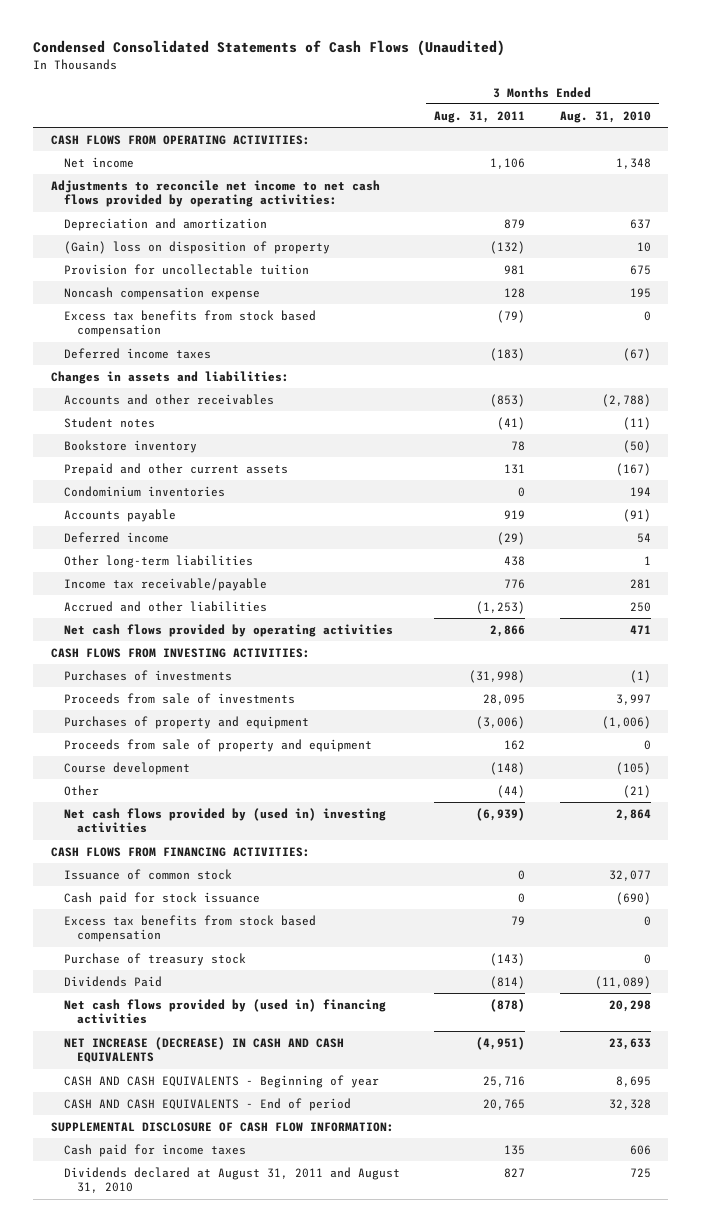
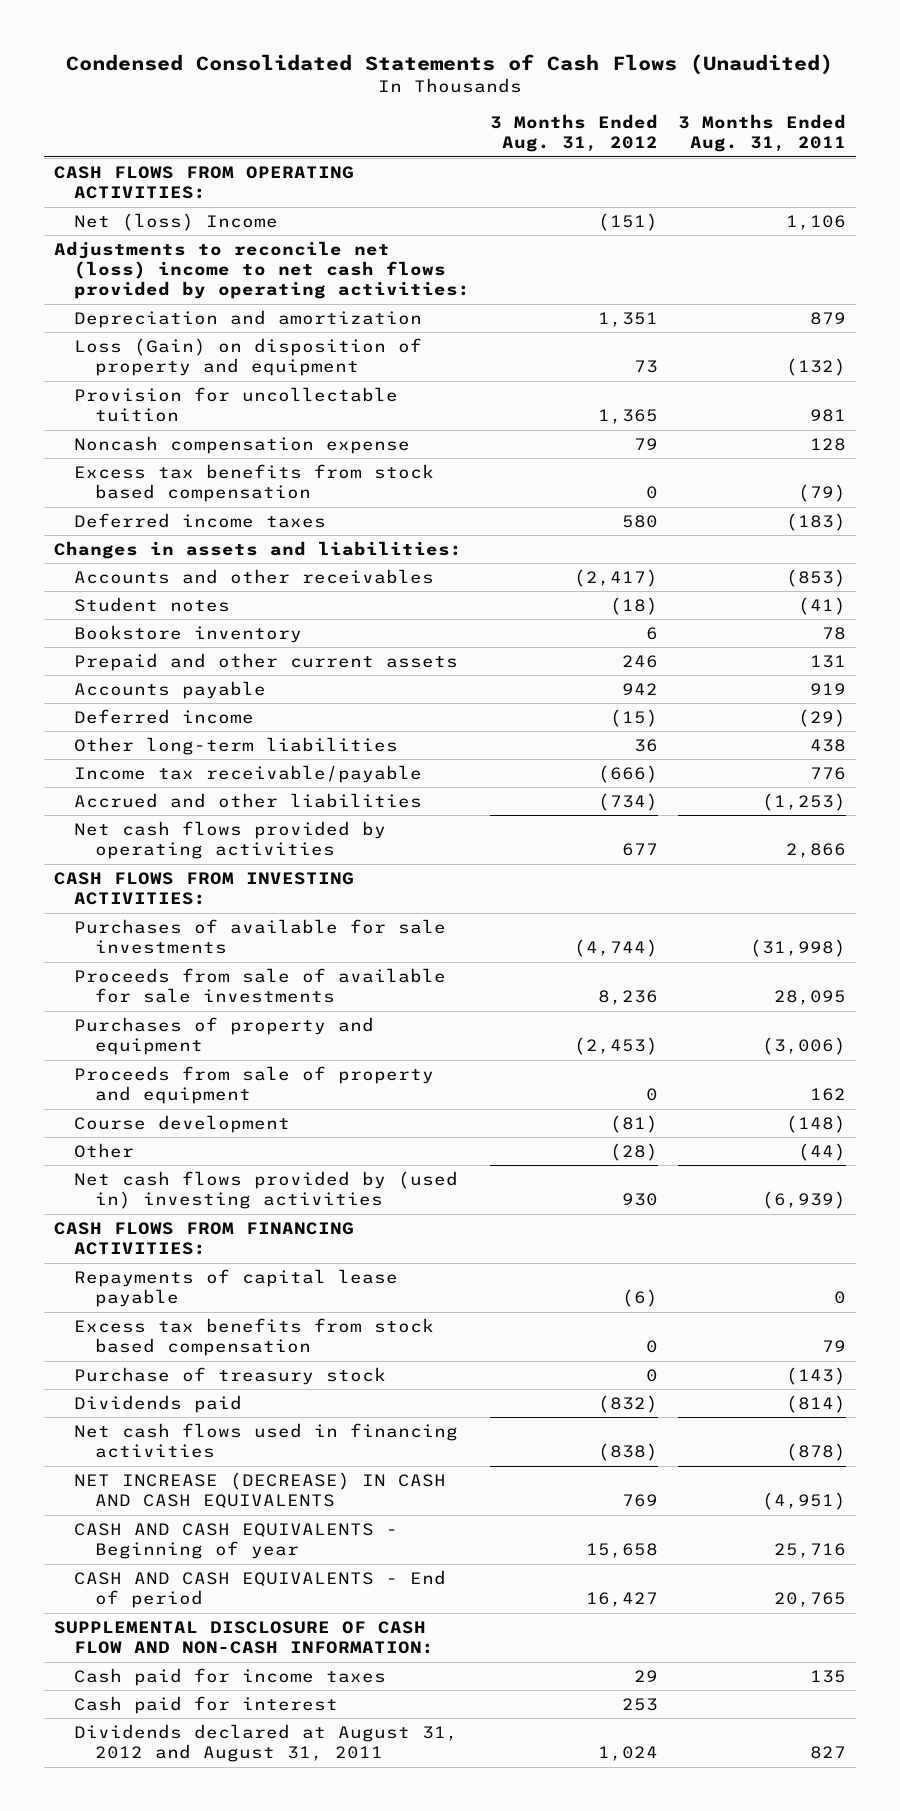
- | 3 Months Ended Aug. 31, 2011 | 3 Months Ended Aug. 31, 2010
+ | 3 Months Ended Aug. 31, 2012 | 3 Months Ended Aug. 31, 2011
- Net income | 1,106 | 1,348
- Adjustments to reconcile net income to net cash flows provided by operating activities:
+ Net (loss) Income | (151) | 1,106
+ Adjustments to reconcile net (loss) income to net cash flows provided by operating activities:
- (Gain) loss on disposition of property | (132) | 10
+ Loss (Gain) on disposition of property and equipment | 73 | (132)
- Condominium inventories | 0 | 194
- Purchases of investments | (31,998) | (1)
- Proceeds from sale of investments | 28,095 | 3,997
+ Purchases of available for sale investments | (4,744) | (31,998)
+ Proceeds from sale of available for sale investments | 8,236 | 28,095
- Issuance of common stock | 0 | 32,077
- Cash paid for stock issuance | 0 | (690)
+ Repayments of capital lease payable | (6) | 0
- Dividends Paid | (814) | (11,089)
- Net cash flows provided by (used in) financing activities | (878) | 20,298
+ Dividends paid | (832) | (814)
+ Net cash flows used in financing activities | (838) | (878)
- SUPPLEMENTAL DISCLOSURE OF CASH FLOW INFORMATION:
+ SUPPLEMENTAL DISCLOSURE OF CASH FLOW AND NON-CASH INFORMATION:
- Dividends declared at August 31, 2011 and August 31, 2010 | 827 | 725
+ Cash paid for interest | 253 |
+ Dividends declared at August 31, 2012 and August 31, 2011 | 1,024 | 827

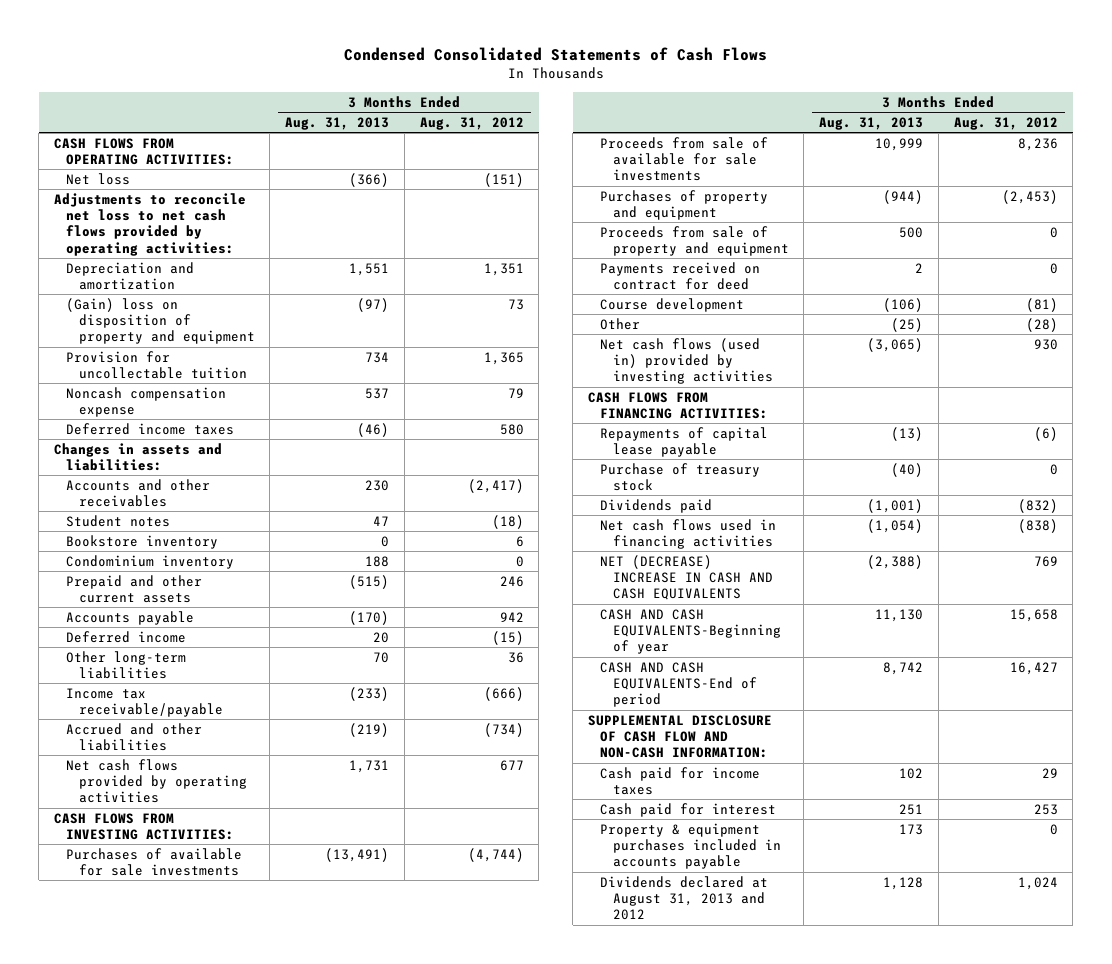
- Condensed Consolidated Statements of Cash Flows (Unaudited)
+ Condensed Consolidated Statements of Cash Flows
- | 3 Months Ended Aug. 31, 2012 | 3 Months Ended Aug. 31, 2011
+ | 3 Months Ended Aug. 31, 2013 | 3 Months Ended Aug. 31, 2012
- Net (loss) Income | (151) | 1,106
- Adjustments to reconcile net (loss) income to net cash flows provided by operating activities:
+ Net loss | (366) | (151)
+ Adjustments to reconcile net loss to net cash flows provided by operating activities:
- Loss (Gain) on disposition of property and equipment | 73 | (132)
+ (Gain) loss on disposition of property and equipment | (97) | 73
- Excess tax benefits from stock based compensation | 0 | (79)
+ Condominium inventory | 188 | 0
+ Payments received on contract for deed | 2 | 0
- Net cash flows provided by (used in) investing activities | 930 | (6,939)
+ Net cash flows (used in) provided by investing activities | (3,065) | 930
- Excess tax benefits from stock based compensation | 0 | 79
- NET INCREASE (DECREASE) IN CASH AND CASH EQUIVALENTS | 769 | (4,951)
- CASH AND CASH EQUIVALENTS - Beginning of year | 15,658 | 25,716
- CASH AND CASH EQUIVALENTS - End of period | 16,427 | 20,765
+ NET (DECREASE) INCREASE IN CASH AND CASH EQUIVALENTS | (2,388) | 769
+ CASH AND CASH EQUIVALENTS-Beginning of year | 11,130 | 15,658
+ CASH AND CASH EQUIVALENTS-End of period | 8,742 | 16,427
- Dividends declared at August 31, 2012 and August 31, 2011 | 1,024 | 827
+ Property & equipment purchases included in accounts payable | 173 | 0
+ Dividends declared at August 31, 2013 and 2012 | 1,128 | 1,024

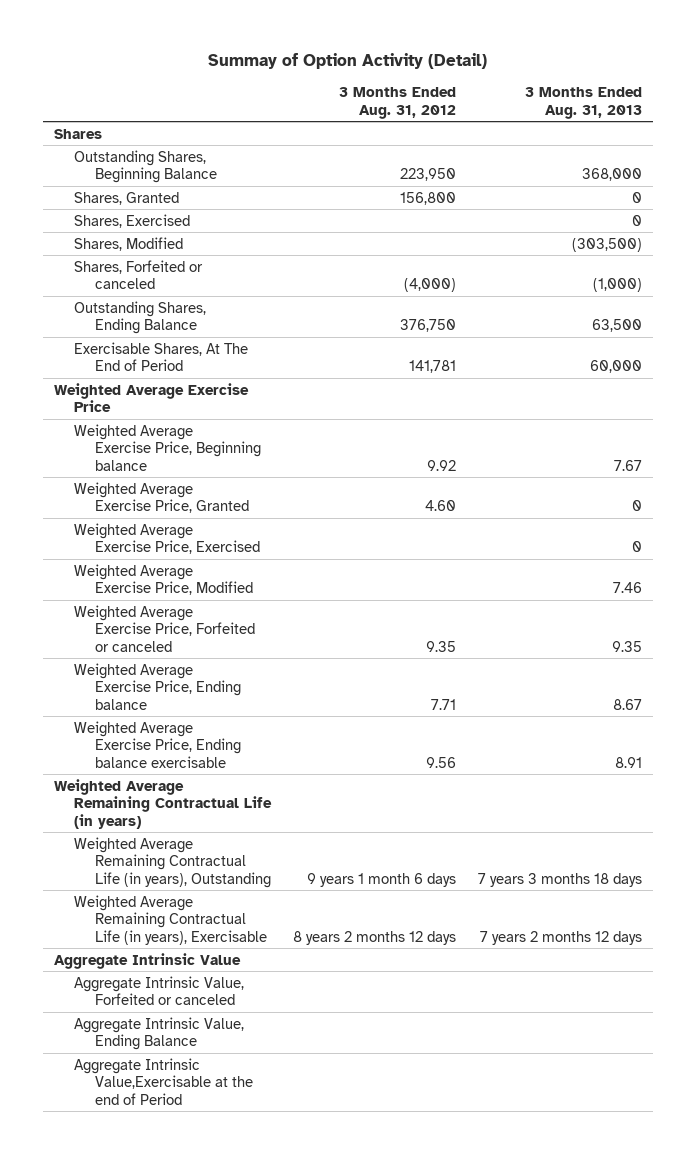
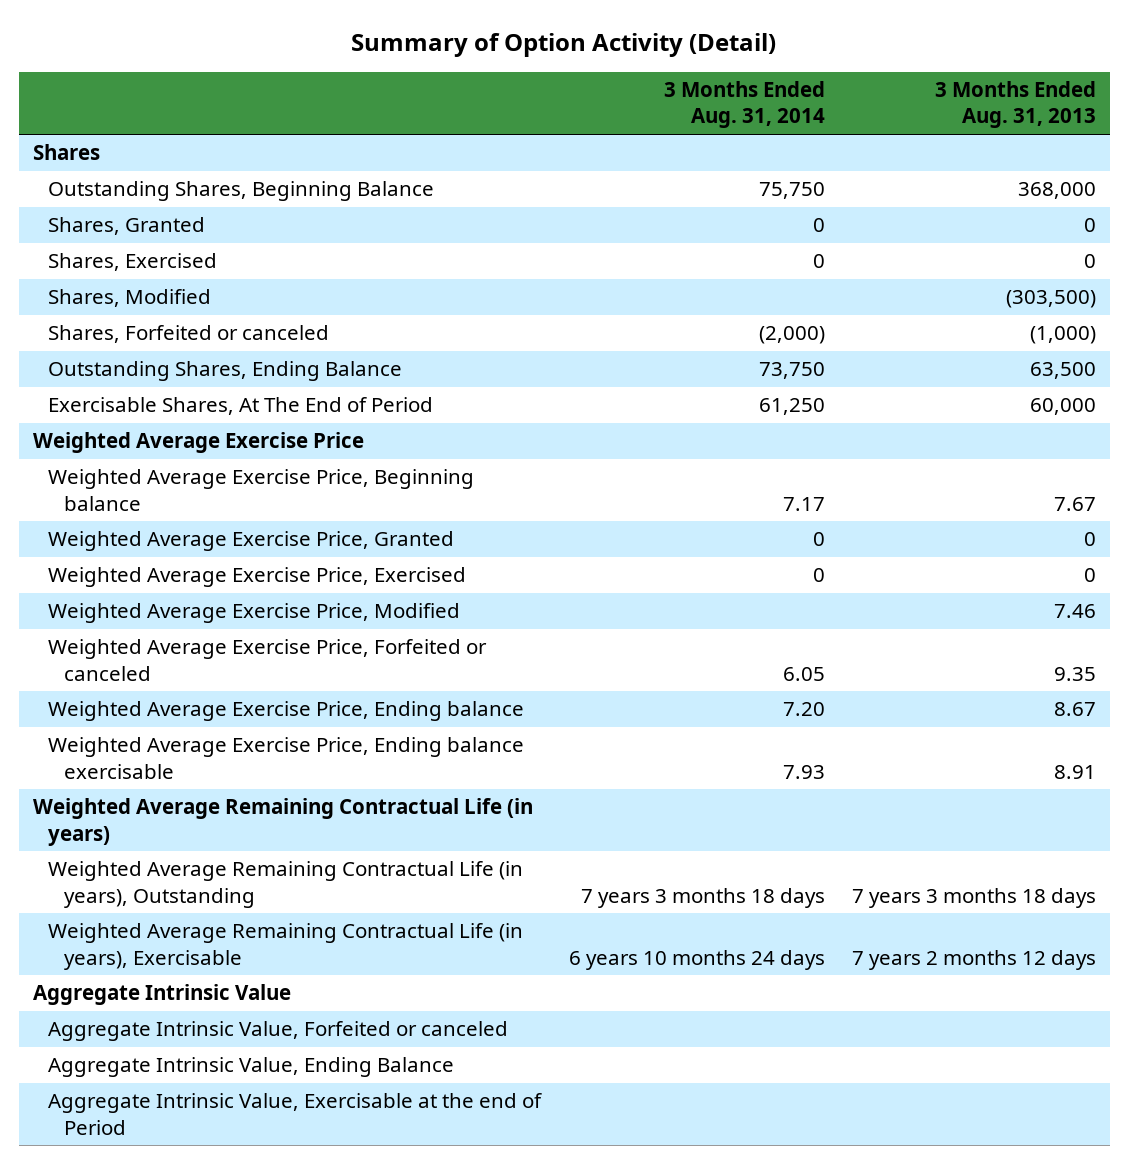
- Summay of Option Activity (Detail)
+ Summary of Option Activity (Detail)
- | 3 Months Ended Aug. 31, 2012 | 3 Months Ended Aug. 31, 2013
+ | 3 Months Ended Aug. 31, 2014 | 3 Months Ended Aug. 31, 2013
- Aggregate Intrinsic Value,Exercisable at the end of Period
+ Aggregate Intrinsic Value, Exercisable at the end of Period

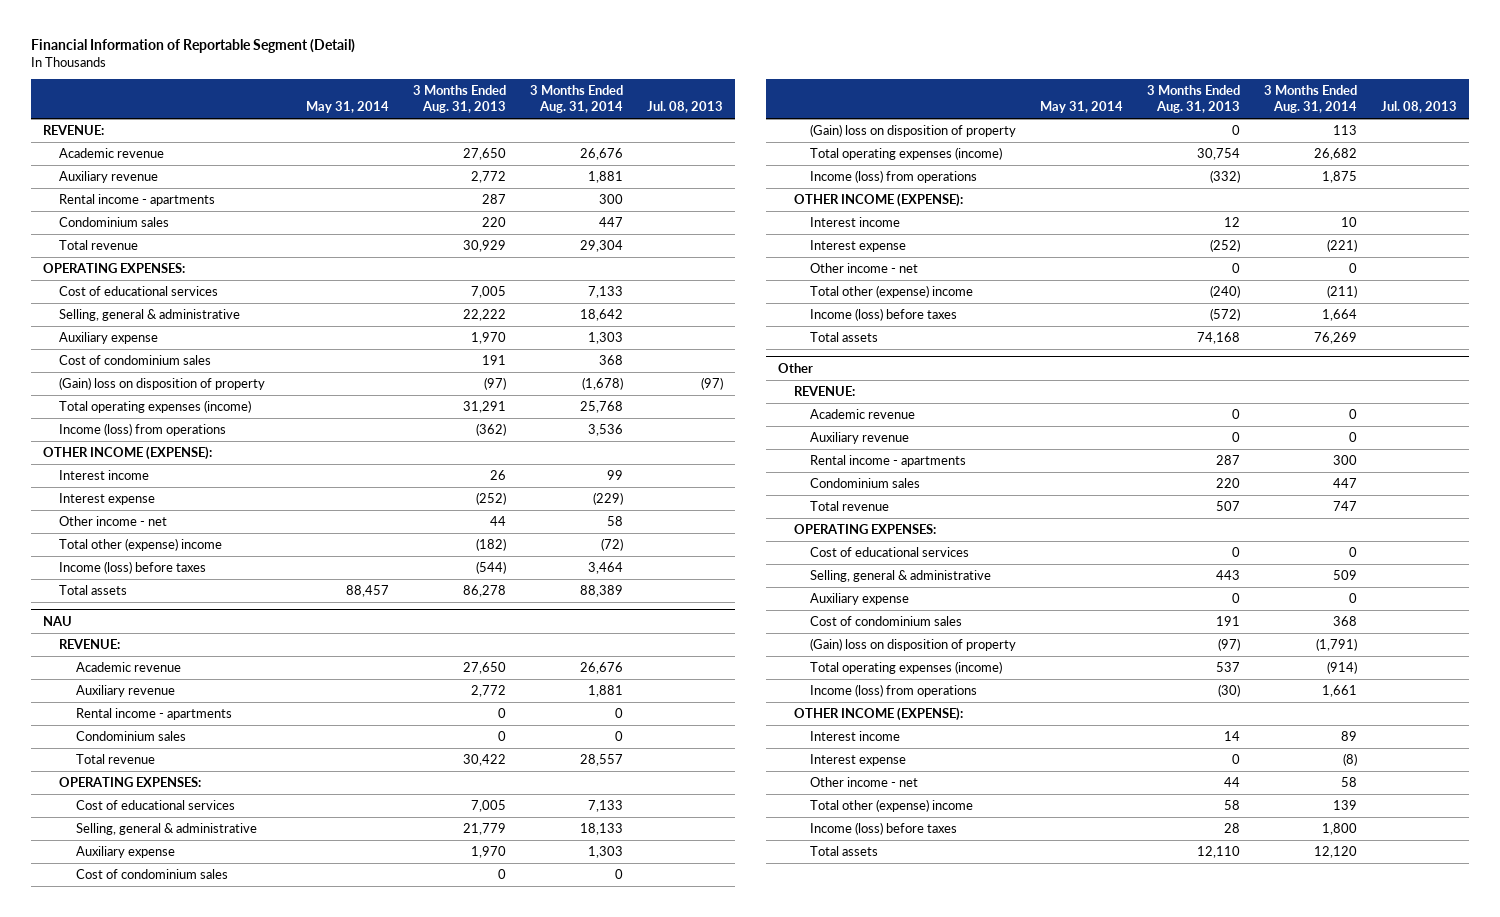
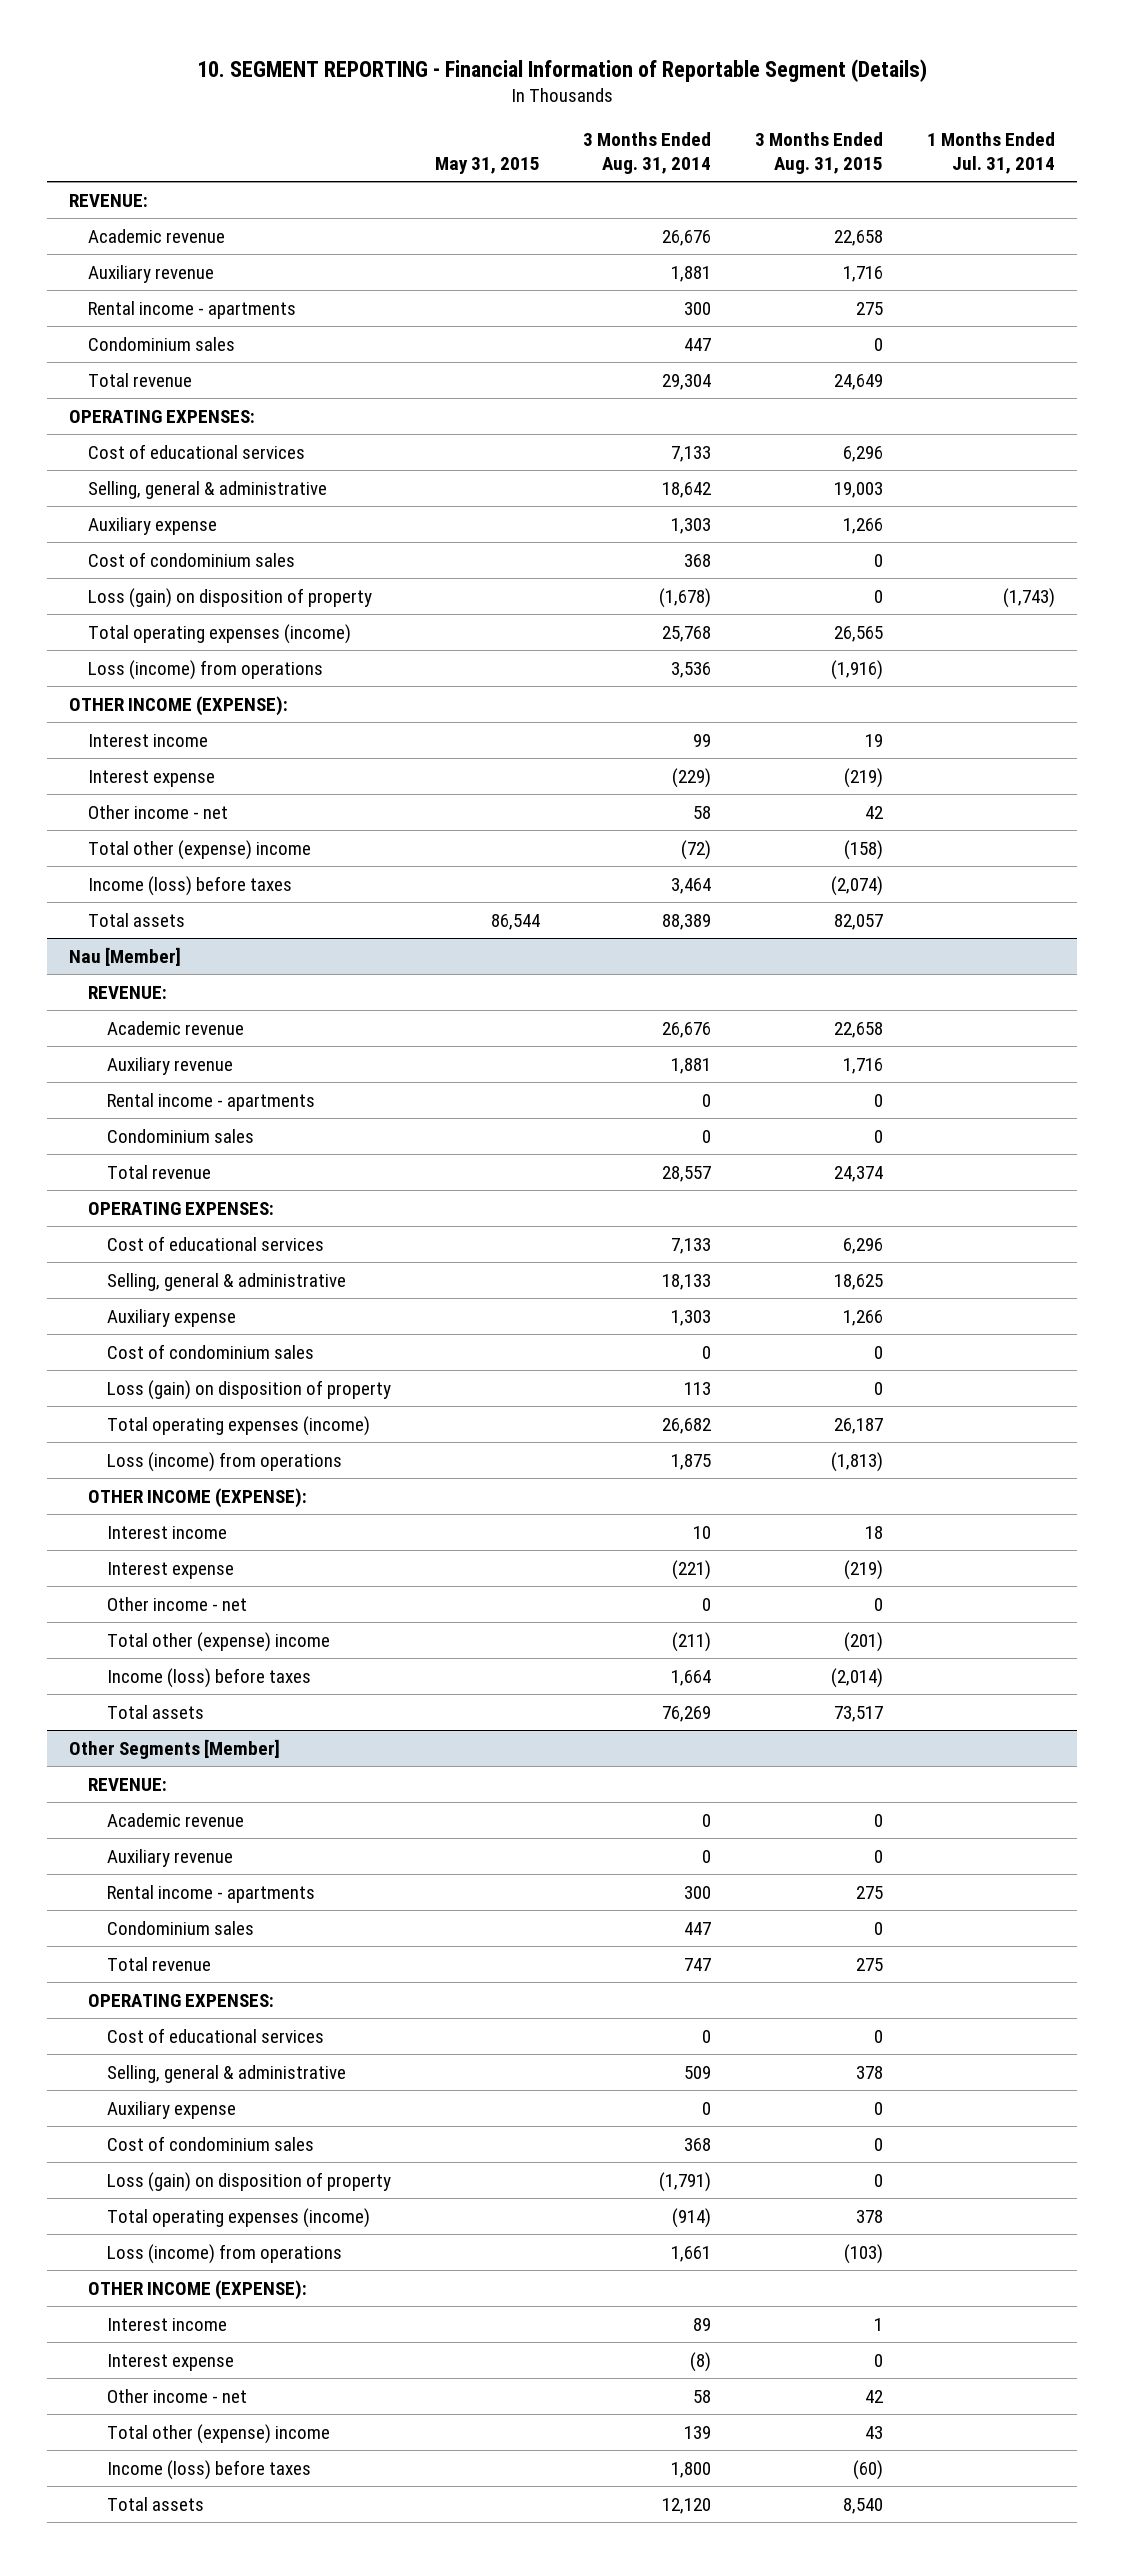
- Financial Information of Reportable Segment (Detail)
+ 10. SEGMENT REPORTING - Financial Information of Reportable Segment (Details)
- | May 31, 2014 | 3 Months Ended Aug. 31, 2013 | 3 Months Ended Aug. 31, 2014 | Jul. 08, 2013
+ | May 31, 2015 | 3 Months Ended Aug. 31, 2014 | 3 Months Ended Aug. 31, 2015 | 1 Months Ended Jul. 31, 2014
- (Gain) loss on disposition of property | | (97) | (1,678) | (97)
+ Loss (gain) on disposition of property | | (1,678) | 0 | (1,743)
- Income (loss) from operations | | (362) | 3,536 |
+ Loss (income) from operations | | 3,536 | (1,916) |
- NAU
+ Nau [Member]
- (Gain) loss on disposition of property | | 0 | 113 |
+ Loss (gain) on disposition of property | | 113 | 0 |
- Income (loss) from operations | | (332) | 1,875 |
+ Loss (income) from operations | | 1,875 | (1,813) |
- Other
+ Other Segments [Member]
- (Gain) loss on disposition of property | | (97) | (1,791) |
+ Loss (gain) on disposition of property | | (1,791) | 0 |
- Income (loss) from operations | | (30) | 1,661 |
+ Loss (income) from operations | | 1,661 | (103) |

